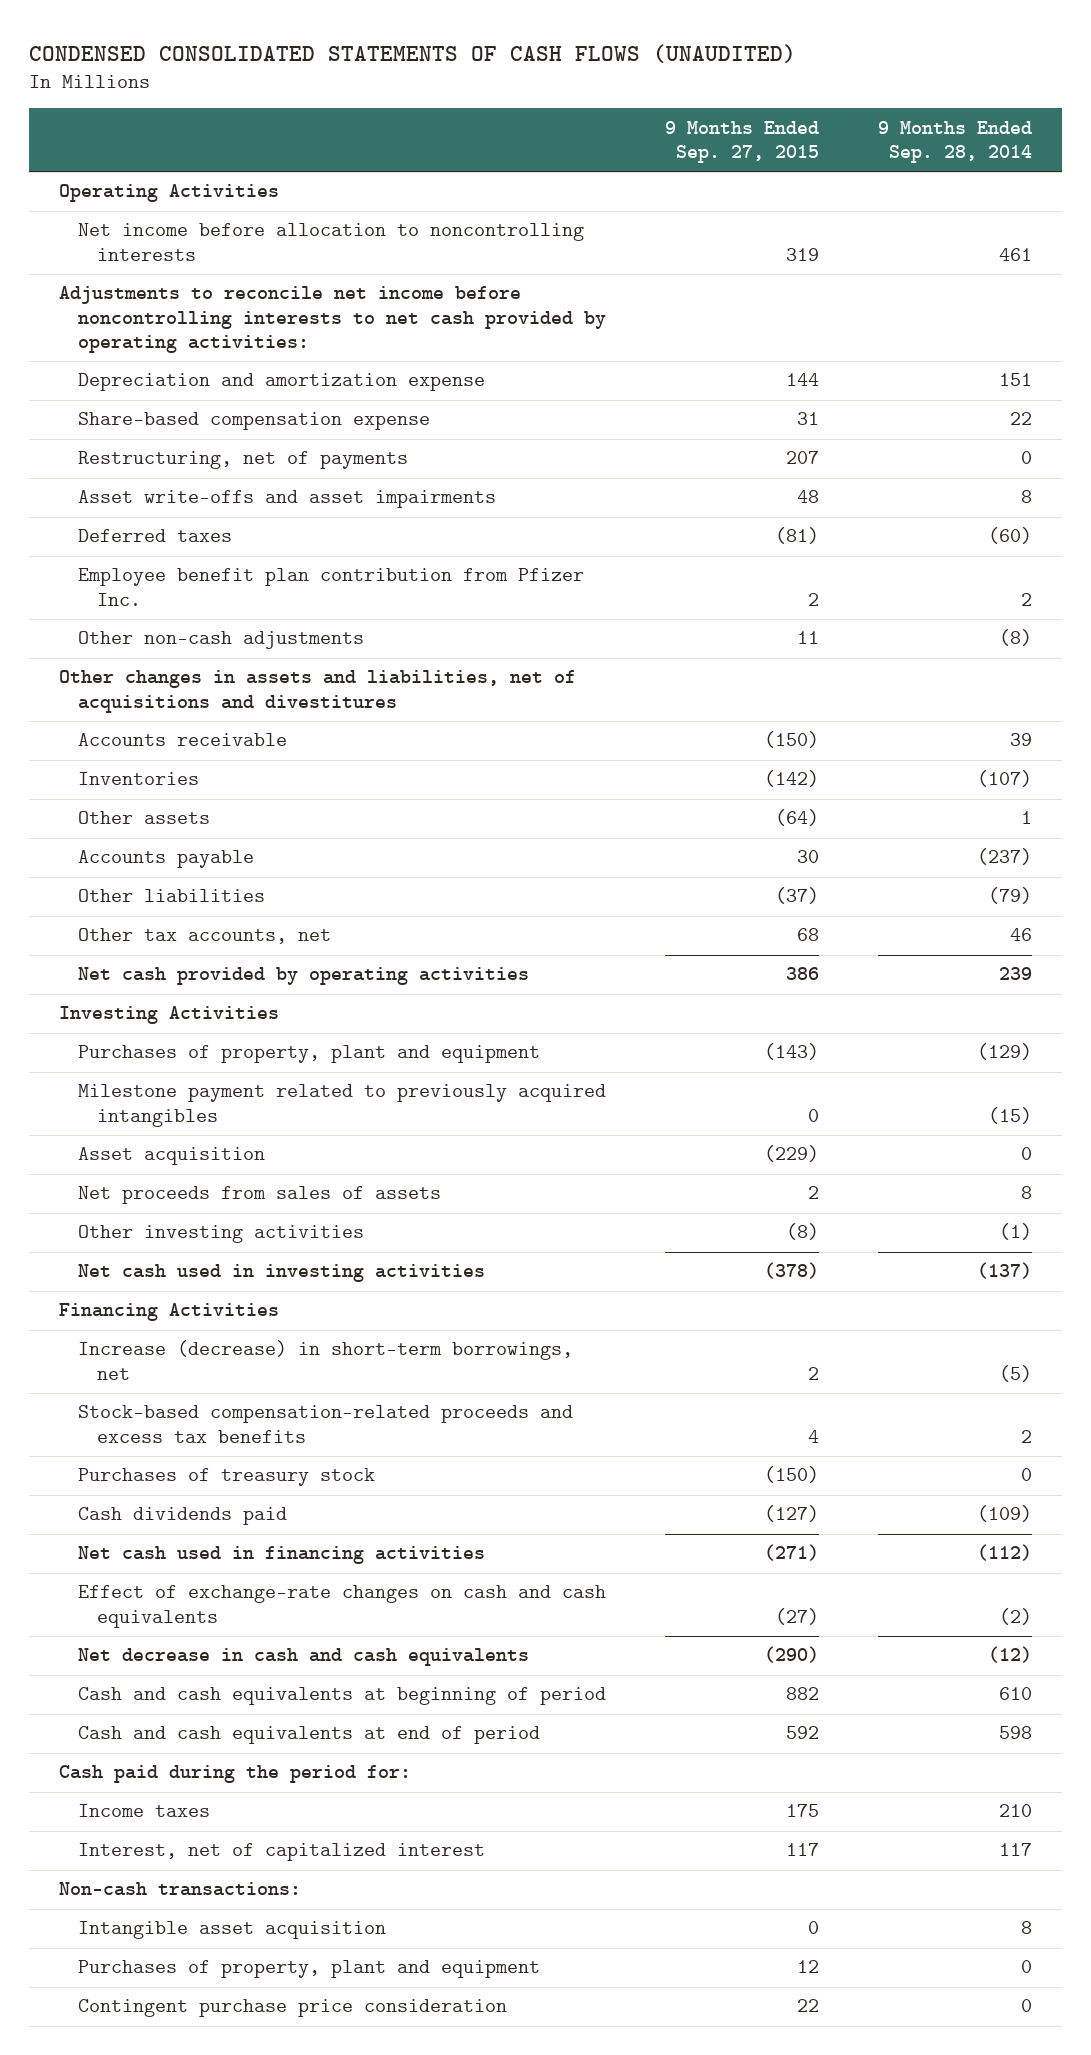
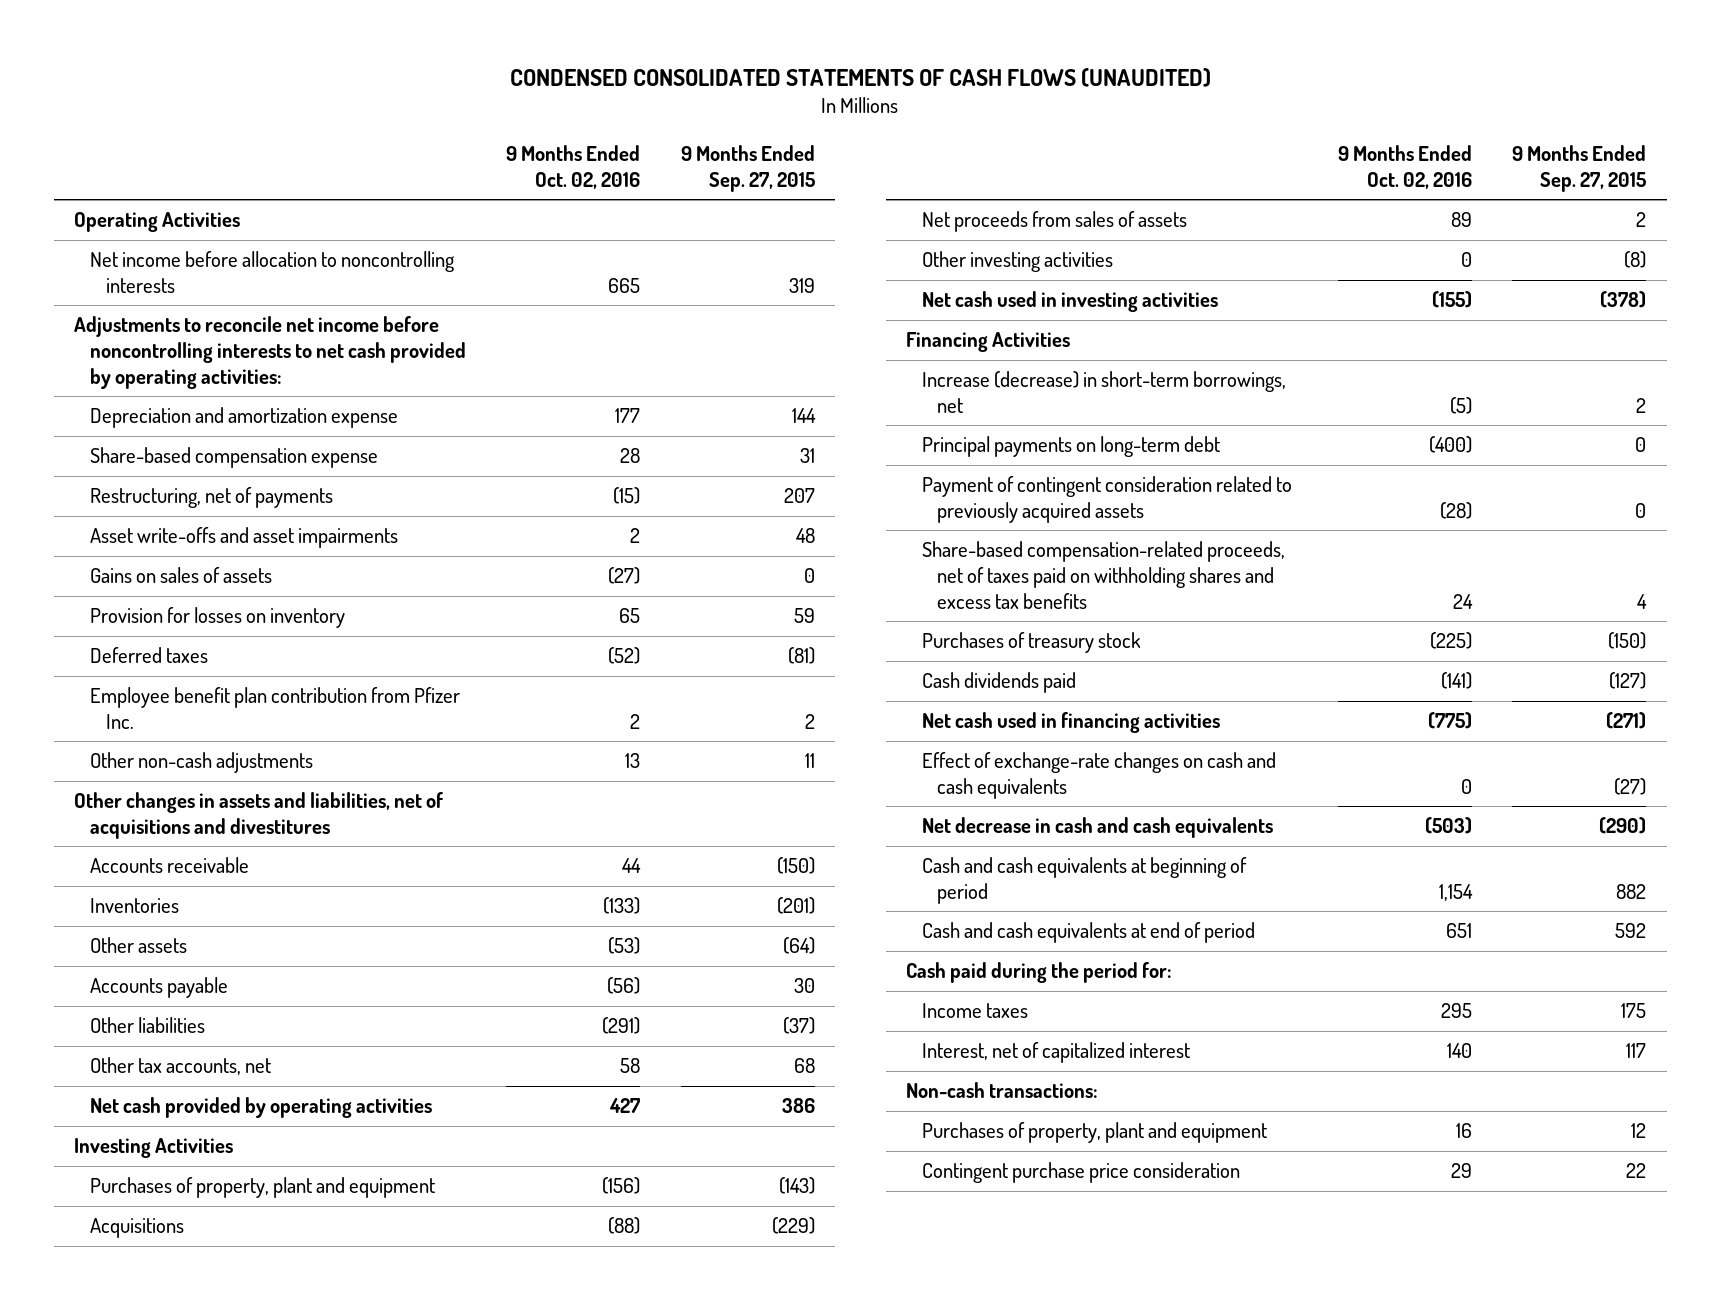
- | 9 Months Ended Sep. 27, 2015 | 9 Months Ended Sep. 28, 2014
+ | 9 Months Ended Oct. 02, 2016 | 9 Months Ended Sep. 27, 2015
+ Gains on sales of assets | (27) | 0
+ Provision for losses on inventory | 65 | 59
- Inventories | (142) | (107)
+ Inventories | (133) | (201)
- Milestone payment related to previously acquired intangibles | 0 | (15)
- Asset acquisition | (229) | 0
+ Acquisitions | (88) | (229)
- Stock-based compensation-related proceeds and excess tax benefits | 4 | 2
+ Principal payments on long-term debt | (400) | 0
+ Payment of contingent consideration related to previously acquired assets | (28) | 0
+ Share-based compensation-related proceeds, net of taxes paid on withholding shares and excess tax benefits | 24 | 4
- Intangible asset acquisition | 0 | 8

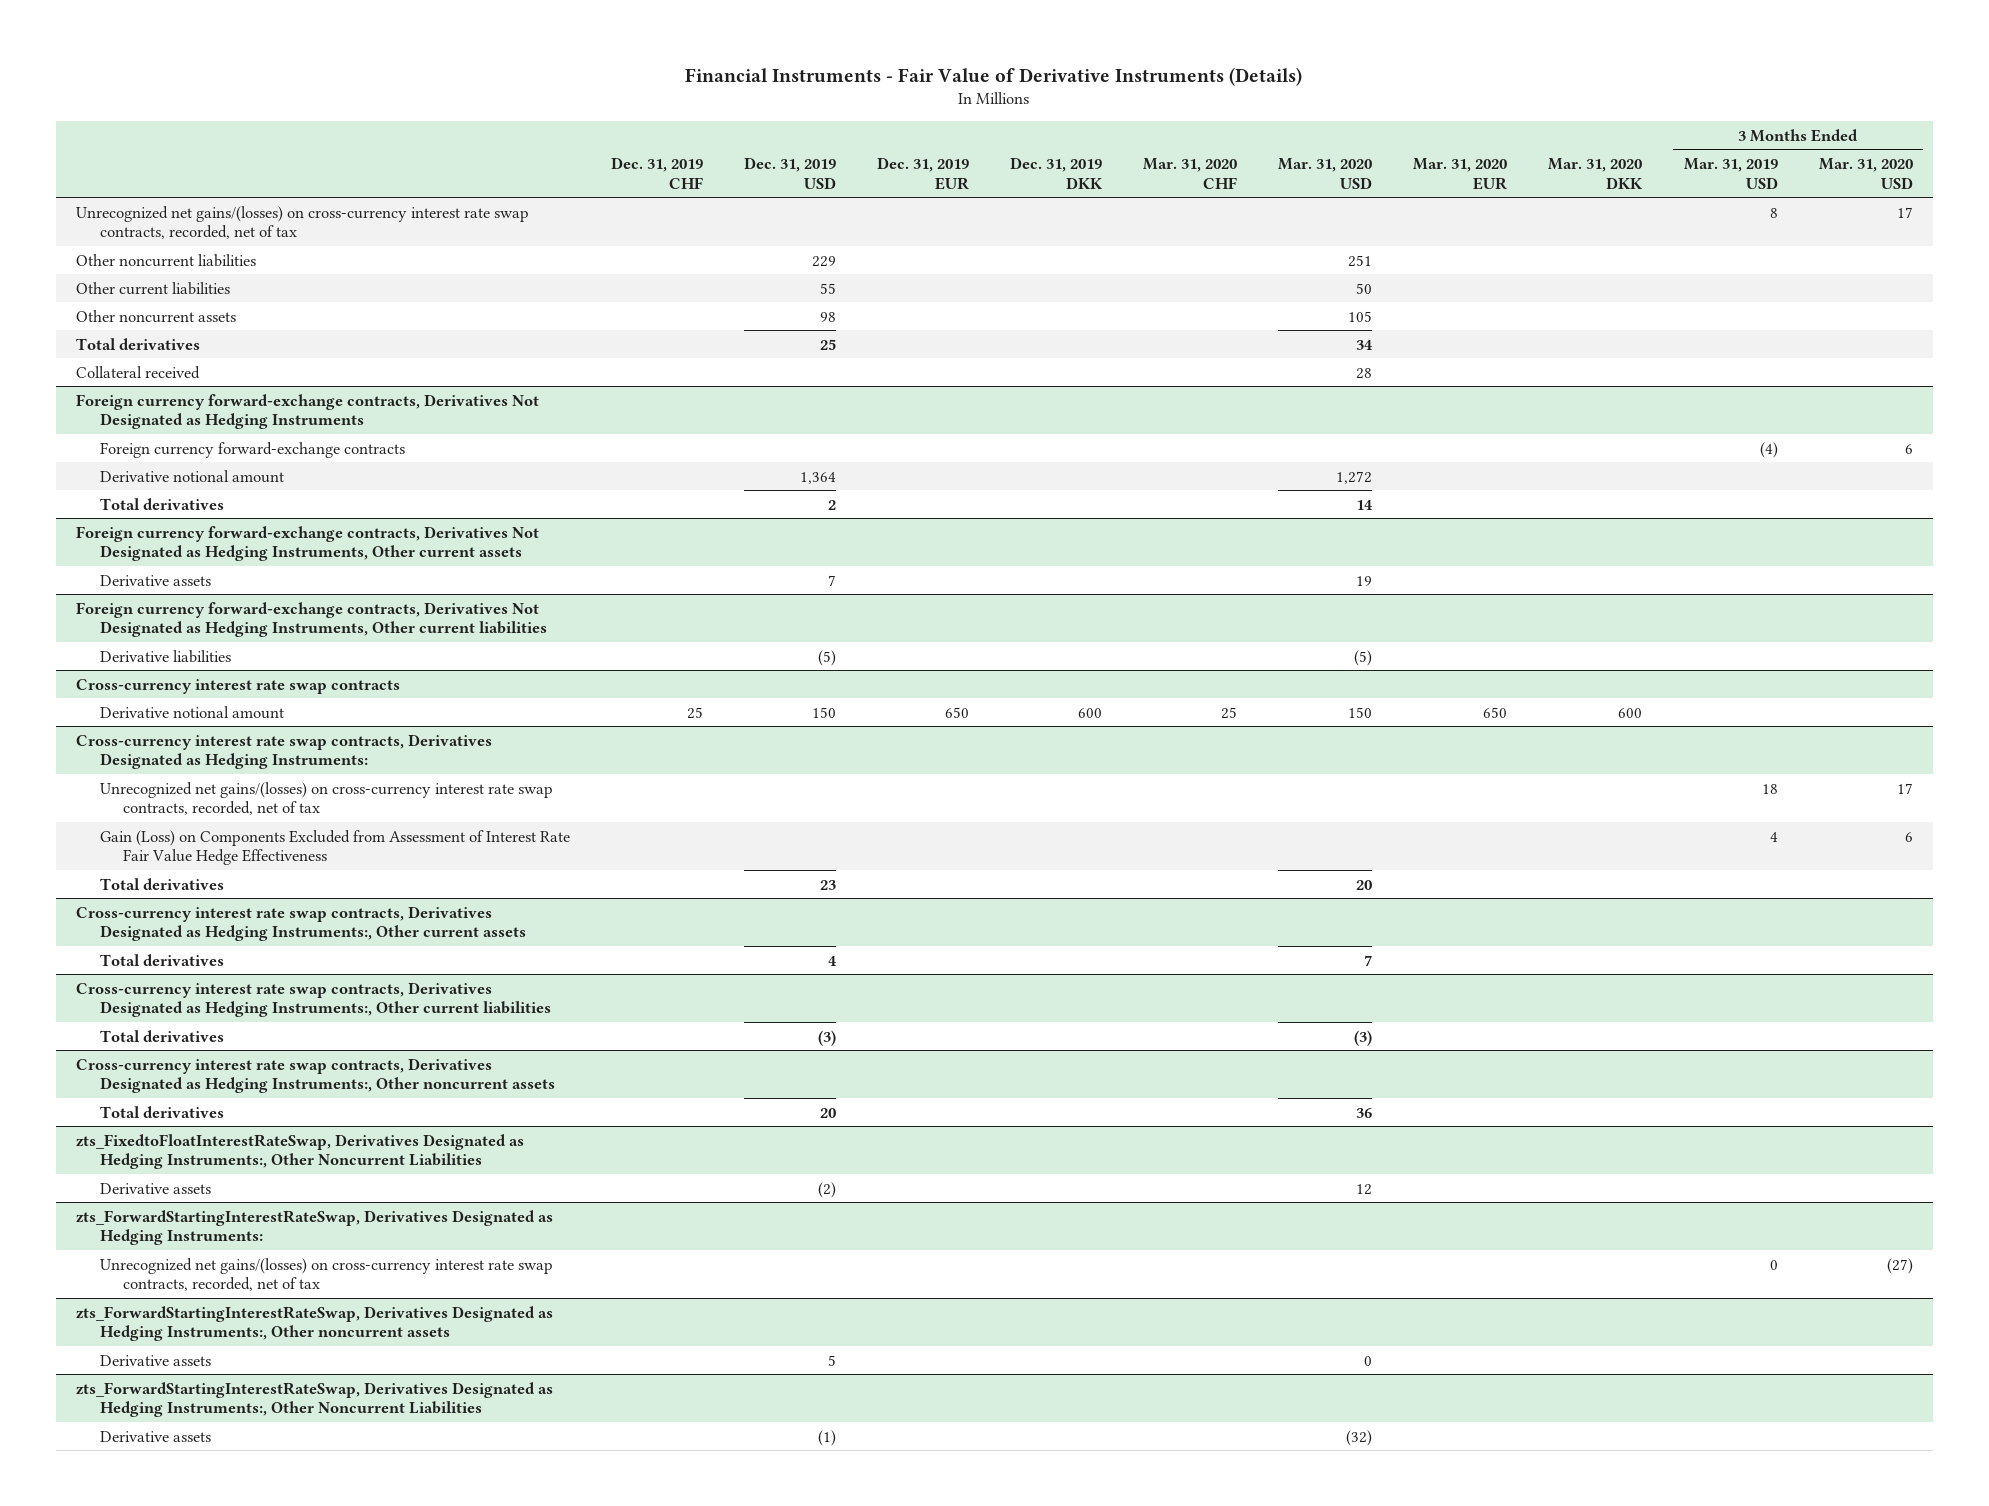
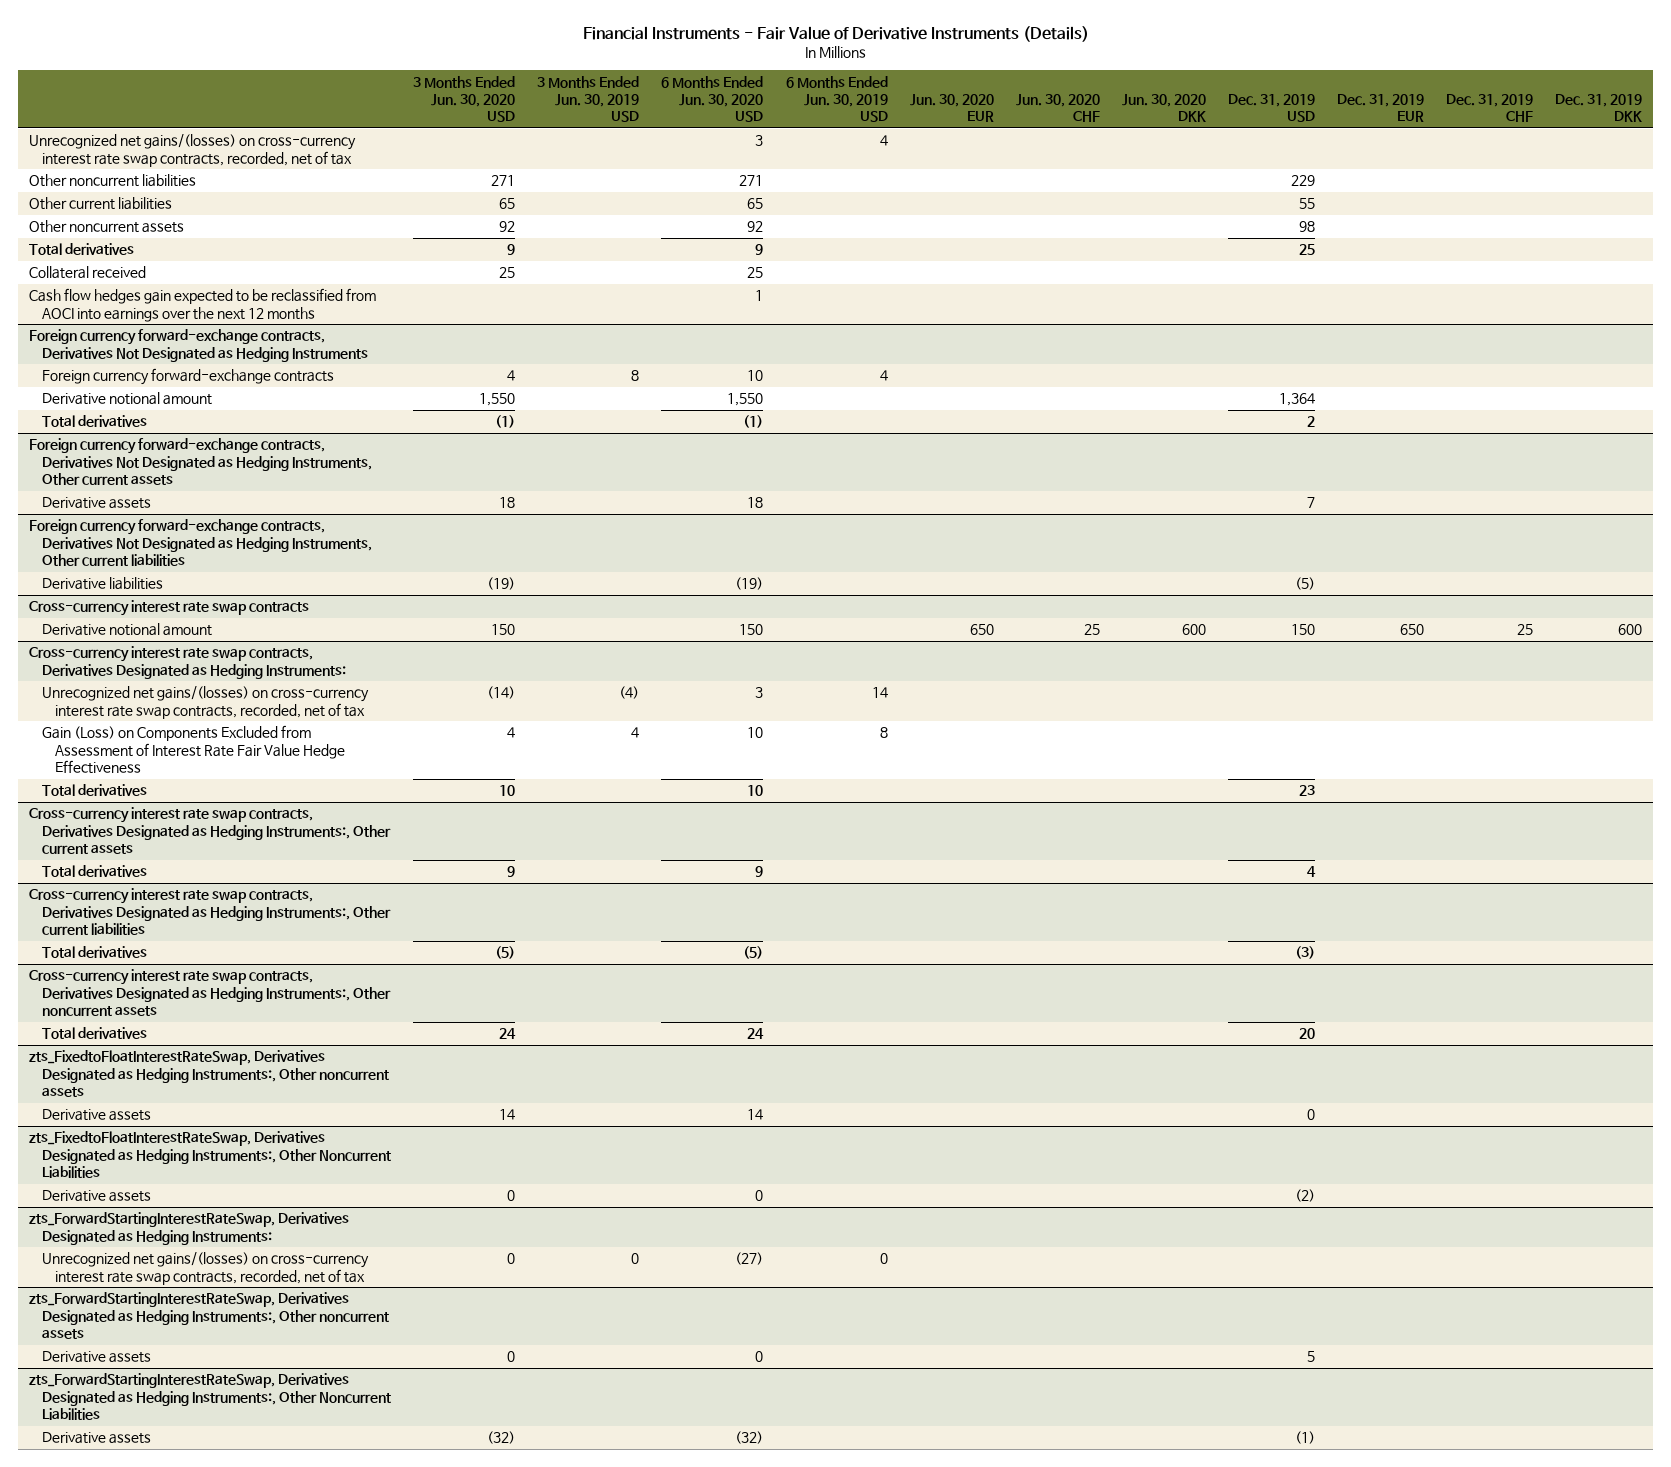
- | Dec. 31, 2019 CHF | Dec. 31, 2019 USD | Dec. 31, 2019 EUR | Dec. 31, 2019 DKK | Mar. 31, 2020 CHF | Mar. 31, 2020 USD | Mar. 31, 2020 EUR | Mar. 31, 2020 DKK | 3 Months Ended Mar. 31, 2019 USD | 3 Months Ended Mar. 31, 2020 USD
+ | 3 Months Ended Jun. 30, 2020 USD | 3 Months Ended Jun. 30, 2019 USD | 6 Months Ended Jun. 30, 2020 USD | 6 Months Ended Jun. 30, 2019 USD | Jun. 30, 2020 EUR | Jun. 30, 2020 CHF | Jun. 30, 2020 DKK | Dec. 31, 2019 USD | Dec. 31, 2019 EUR | Dec. 31, 2019 CHF | Dec. 31, 2019 DKK
+ Cash flow hedges gain expected to be reclassified from AOCI into earnings over the next 12 months | | | 1 | | | | | | | |
+ zts_FixedtoFloatInterestRateSwap, Derivatives Designated as Hedging Instruments:, Other noncurrent assets
+ Derivative assets | 14 | | 14 | | | | | 0 | | |

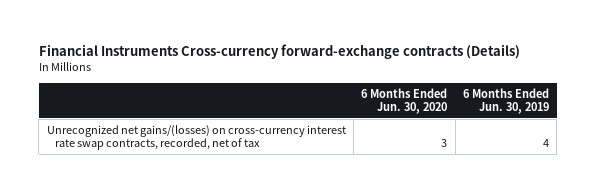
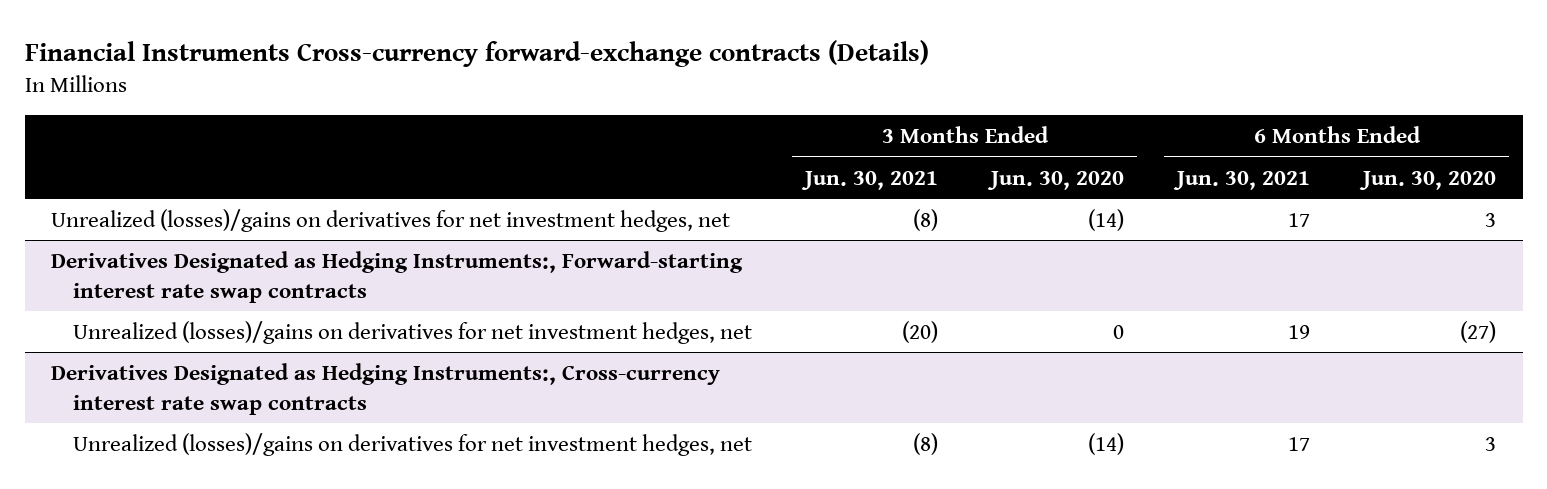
- | 6 Months Ended Jun. 30, 2020 | 6 Months Ended Jun. 30, 2019
+ | 3 Months Ended Jun. 30, 2021 | 3 Months Ended Jun. 30, 2020 | 6 Months Ended Jun. 30, 2021 | 6 Months Ended Jun. 30, 2020
- Unrecognized net gains/(losses) on cross-currency interest rate swap contracts, recorded, net of tax | 3 | 4
+ Unrealized (losses)/gains on derivatives for net investment hedges, net | (8) | (14) | 17 | 3
+ Derivatives Designated as Hedging Instruments:, Forward-starting interest rate swap contracts
+ Unrealized (losses)/gains on derivatives for net investment hedges, net | (20) | 0 | 19 | (27)
+ Derivatives Designated as Hedging Instruments:, Cross-currency interest rate swap contracts
+ Unrealized (losses)/gains on derivatives for net investment hedges, net | (8) | (14) | 17 | 3

